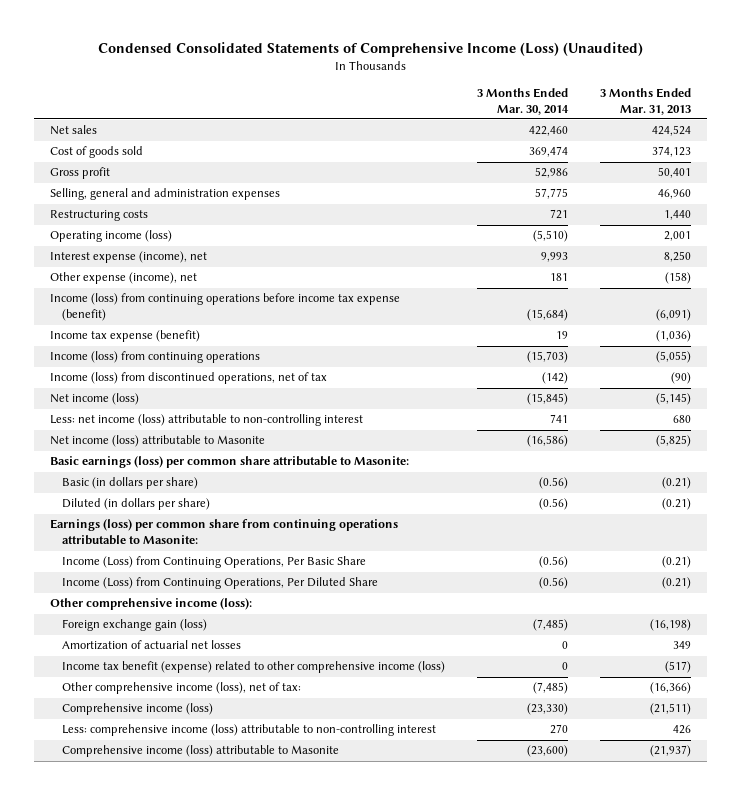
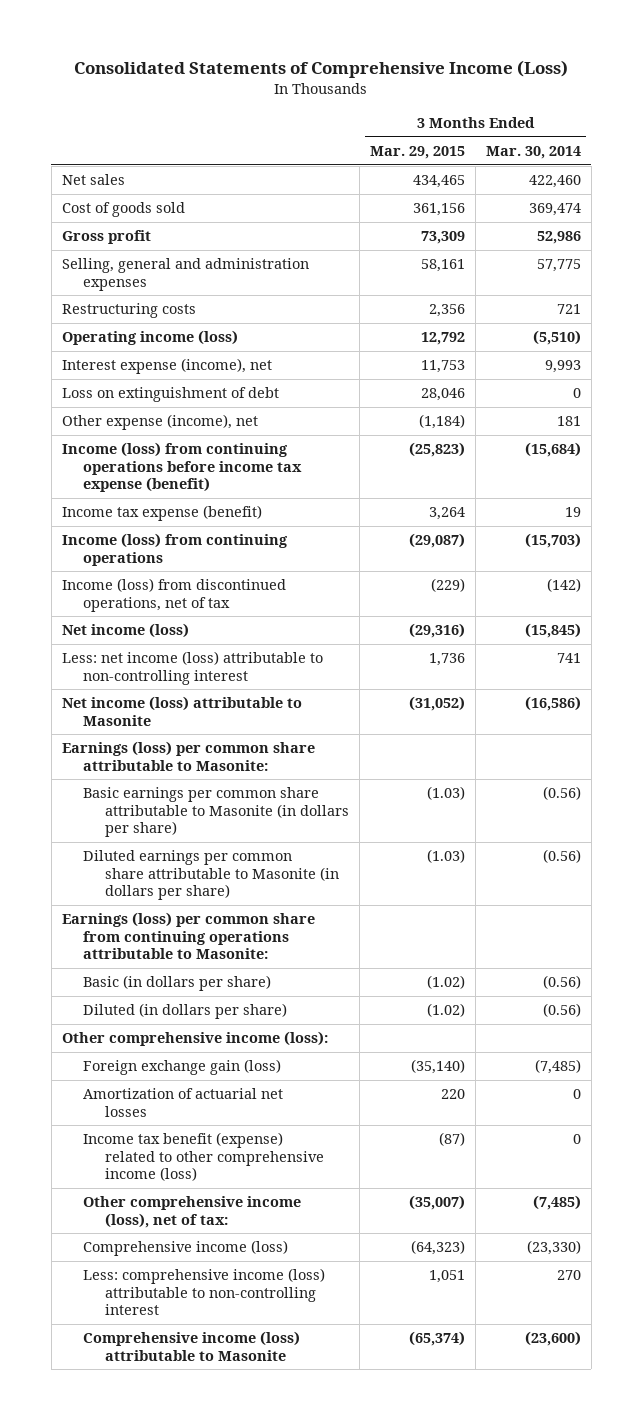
- Condensed Consolidated Statements of Comprehensive Income (Loss) (Unaudited)
+ Consolidated Statements of Comprehensive Income (Loss)
- | 3 Months Ended Mar. 30, 2014 | 3 Months Ended Mar. 31, 2013
+ | 3 Months Ended Mar. 29, 2015 | 3 Months Ended Mar. 30, 2014
+ Loss on extinguishment of debt | 28,046 | 0
- Basic earnings (loss) per common share attributable to Masonite:
+ Earnings (loss) per common share attributable to Masonite:
+ Basic earnings per common share attributable to Masonite (in dollars per share) | (1.03) | (0.56)
+ Diluted earnings per common share attributable to Masonite (in dollars per share) | (1.03) | (0.56)
moved up: Earnings (loss) per common share from continuing operations attributable to Masonite:
- Income (Loss) from Continuing Operations, Per Basic Share | (0.56) | (0.21)
- Income (Loss) from Continuing Operations, Per Diluted Share | (0.56) | (0.21)

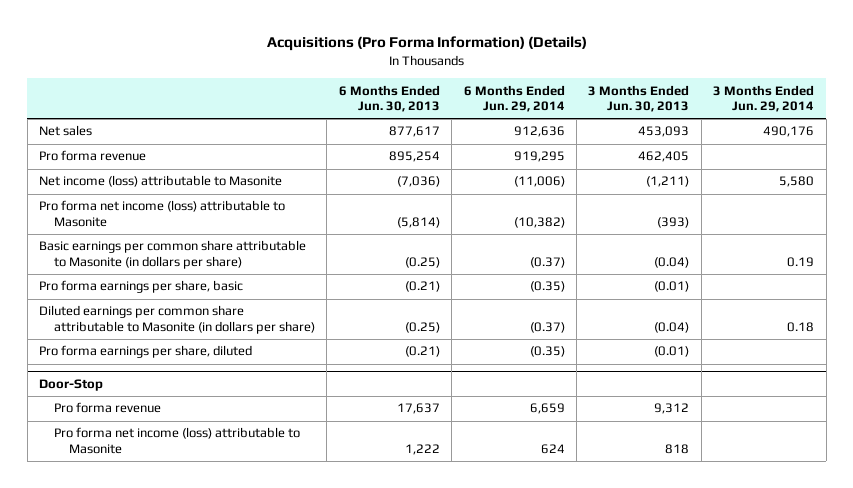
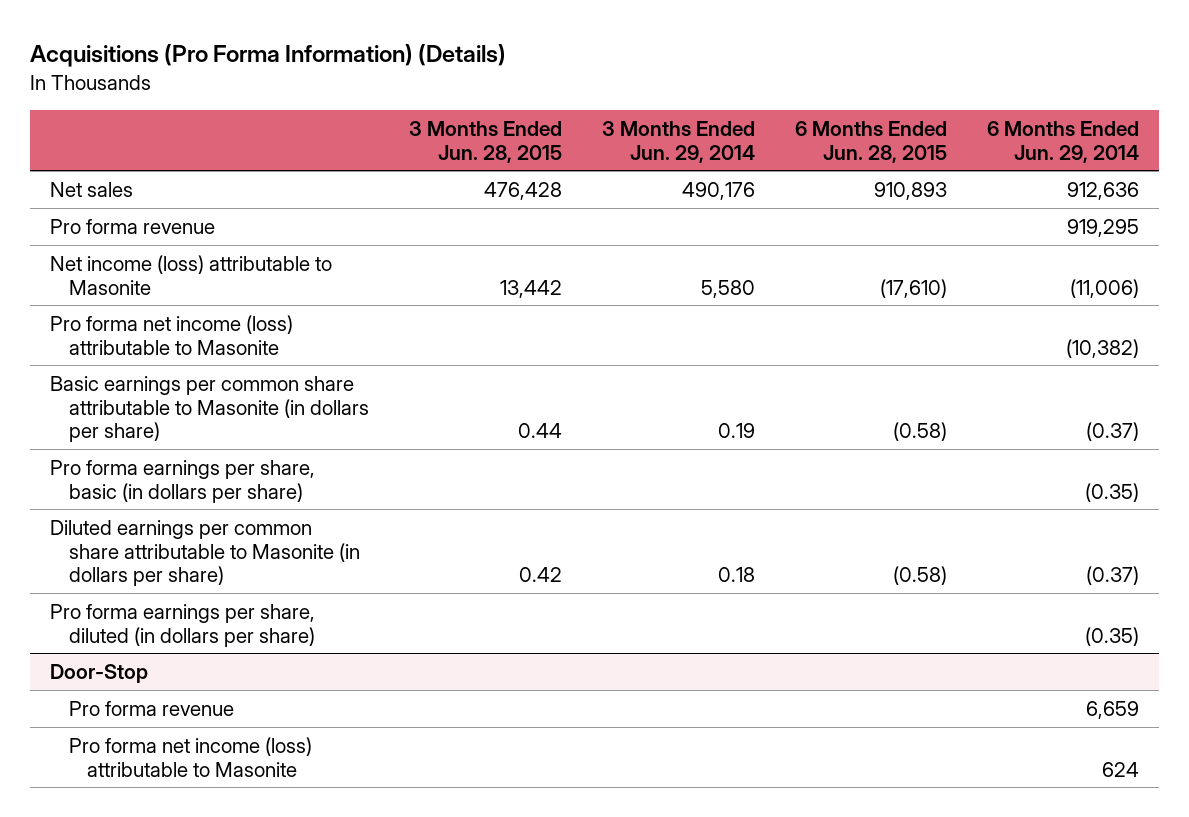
- | 6 Months Ended Jun. 30, 2013 | 6 Months Ended Jun. 29, 2014 | 3 Months Ended Jun. 30, 2013 | 3 Months Ended Jun. 29, 2014
+ | 3 Months Ended Jun. 28, 2015 | 3 Months Ended Jun. 29, 2014 | 6 Months Ended Jun. 28, 2015 | 6 Months Ended Jun. 29, 2014
- Pro forma earnings per share, basic | (0.21) | (0.35) | (0.01) |
+ Pro forma earnings per share, basic (in dollars per share) | | | | (0.35)
- Pro forma earnings per share, diluted | (0.21) | (0.35) | (0.01) |
+ Pro forma earnings per share, diluted (in dollars per share) | | | | (0.35)

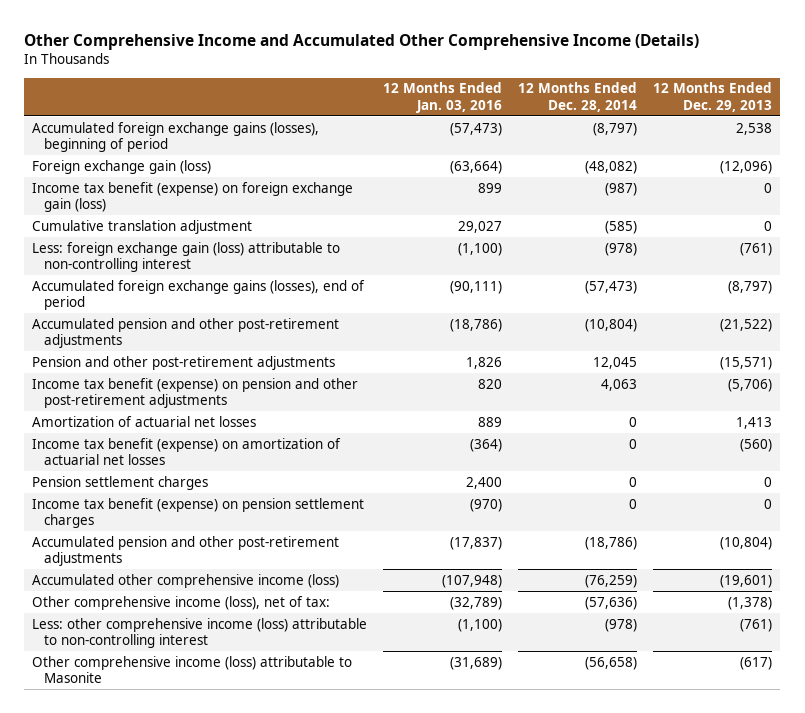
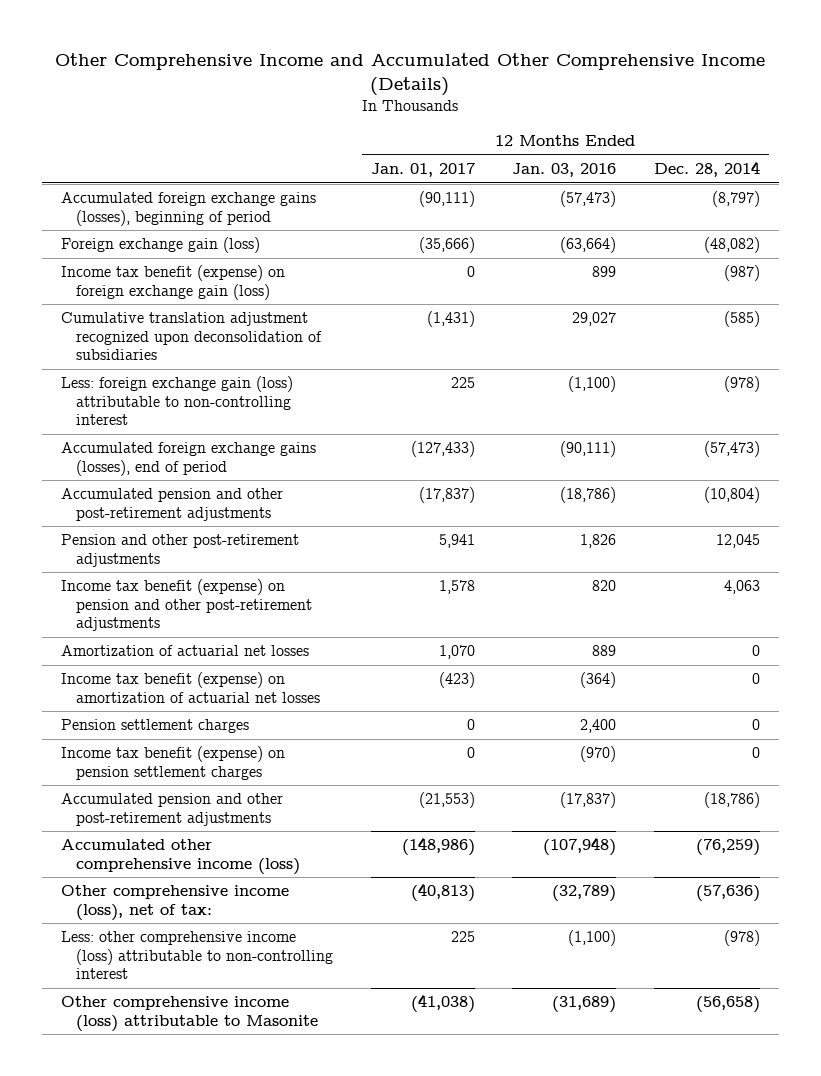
- | 12 Months Ended Jan. 03, 2016 | 12 Months Ended Dec. 28, 2014 | 12 Months Ended Dec. 29, 2013
+ | 12 Months Ended Jan. 01, 2017 | 12 Months Ended Jan. 03, 2016 | 12 Months Ended Dec. 28, 2014
- Cumulative translation adjustment | 29,027 | (585) | 0
+ Cumulative translation adjustment recognized upon deconsolidation of subsidiaries | (1,431) | 29,027 | (585)

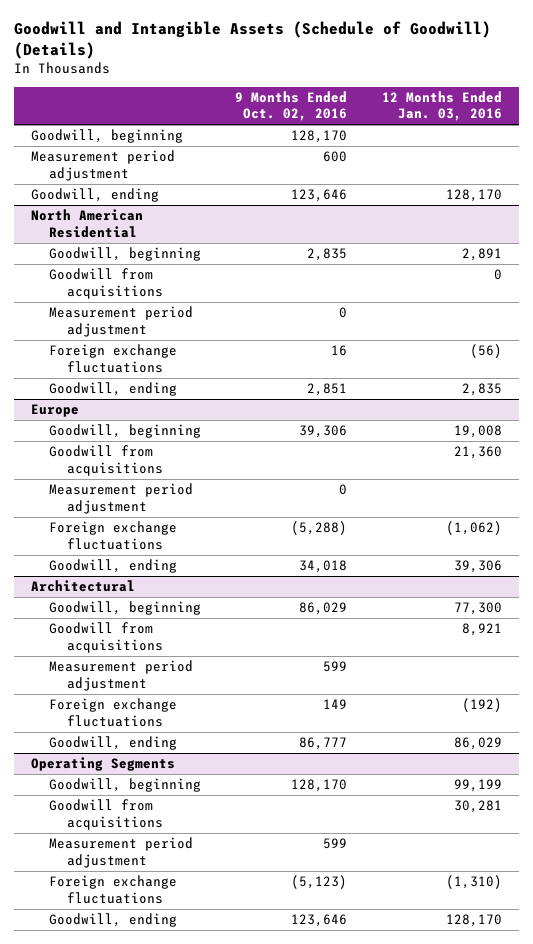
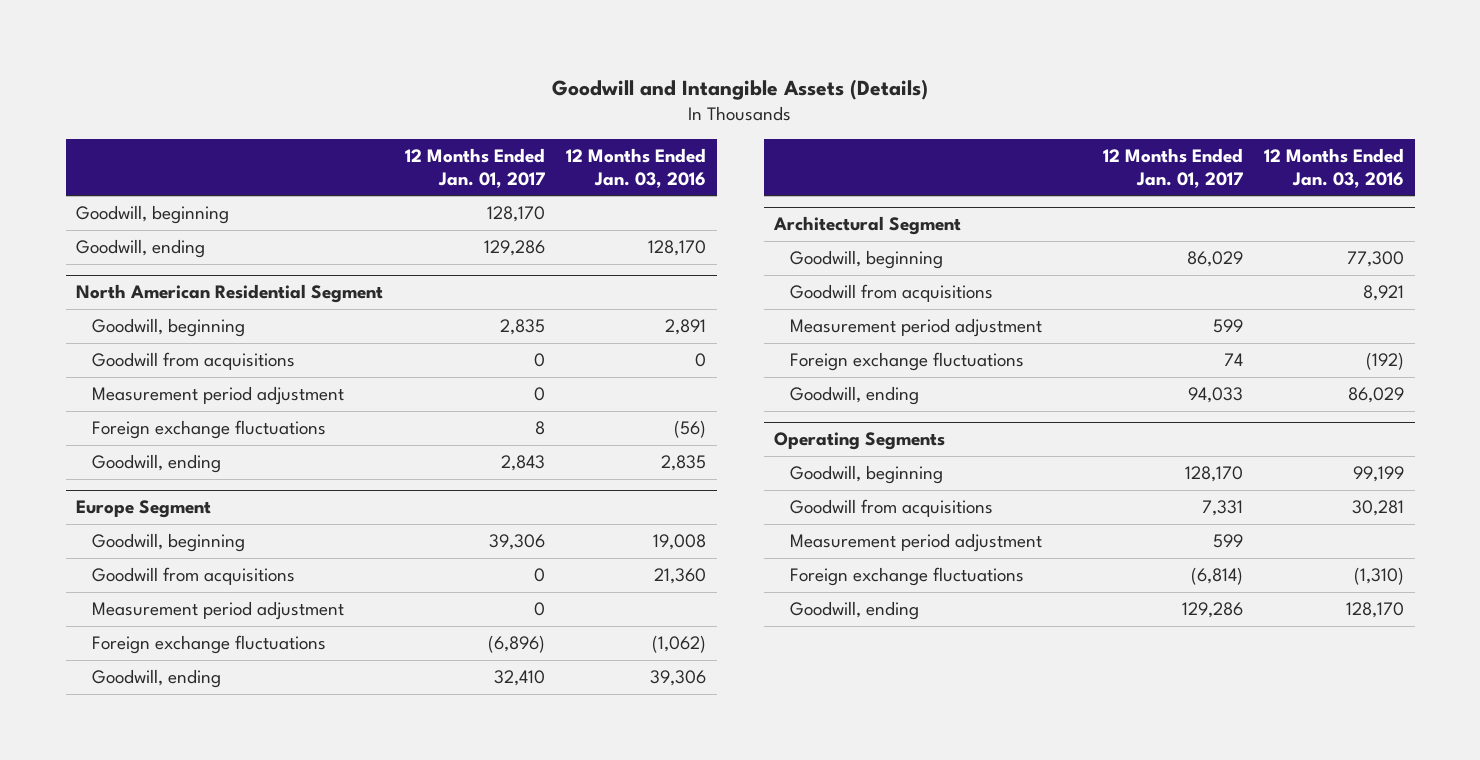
- Goodwill and Intangible Assets (Schedule of Goodwill) (Details)
+ Goodwill and Intangible Assets (Details)
- | 9 Months Ended Oct. 02, 2016 | 12 Months Ended Jan. 03, 2016
+ | 12 Months Ended Jan. 01, 2017 | 12 Months Ended Jan. 03, 2016
- Measurement period adjustment | 600 |
- North American Residential
+ North American Residential Segment
- Europe
+ Europe Segment
- Architectural
+ Architectural Segment

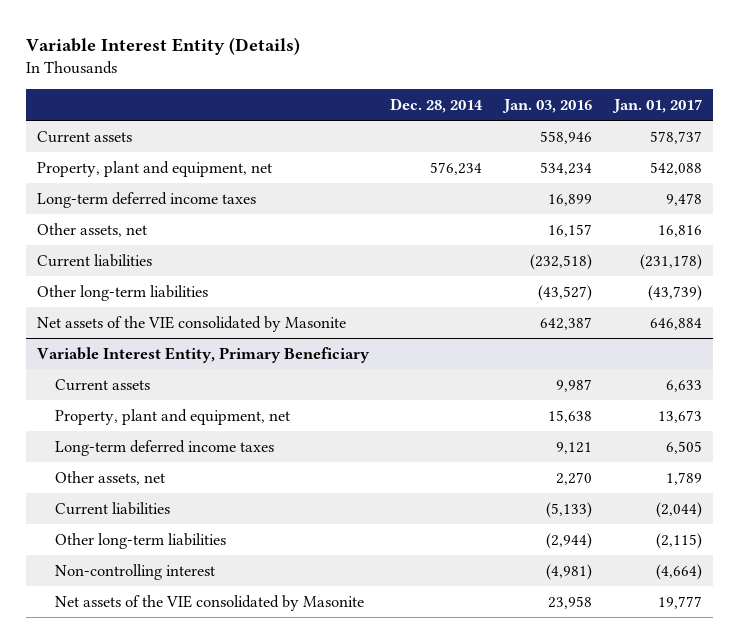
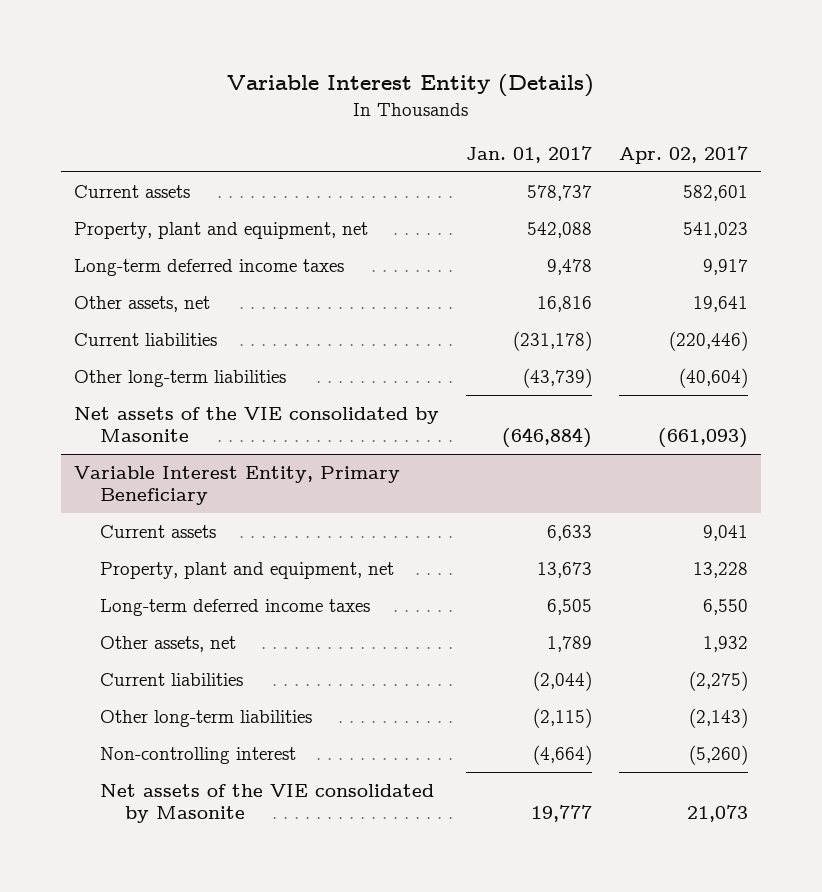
- | Dec. 28, 2014 | Jan. 03, 2016 | Jan. 01, 2017
+ | Jan. 01, 2017 | Apr. 02, 2017
- Net assets of the VIE consolidated by Masonite | | 642,387 | 646,884
+ Net assets of the VIE consolidated by Masonite | (646,884) | (661,093)

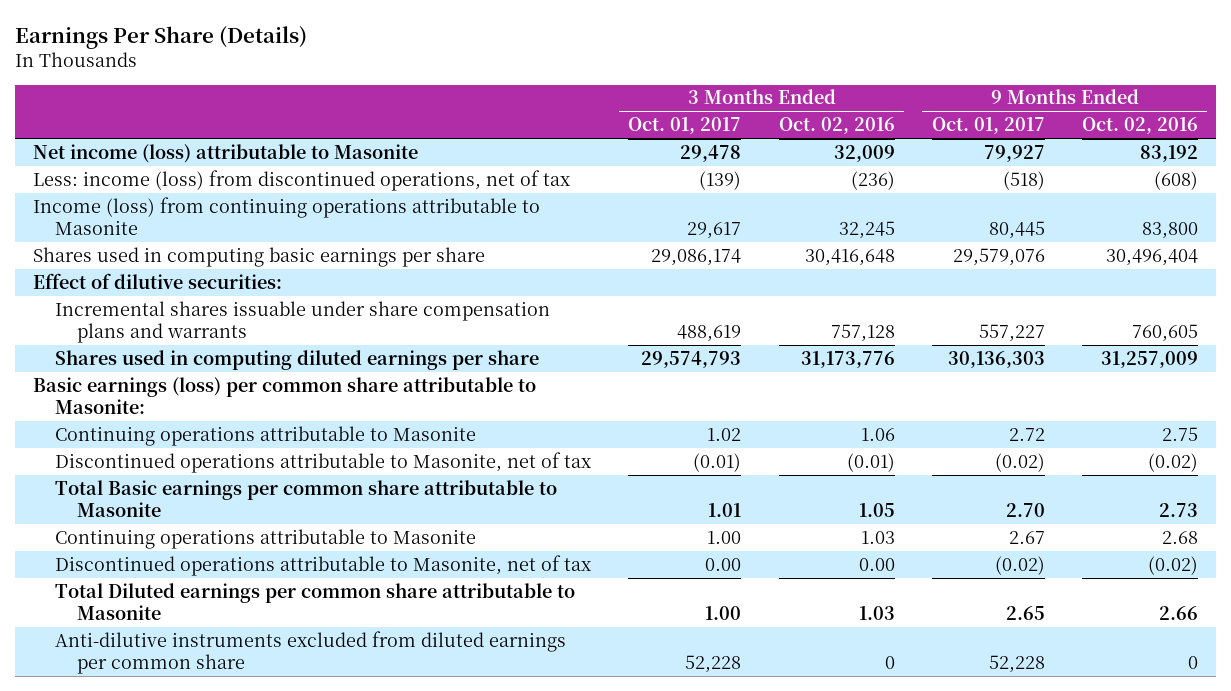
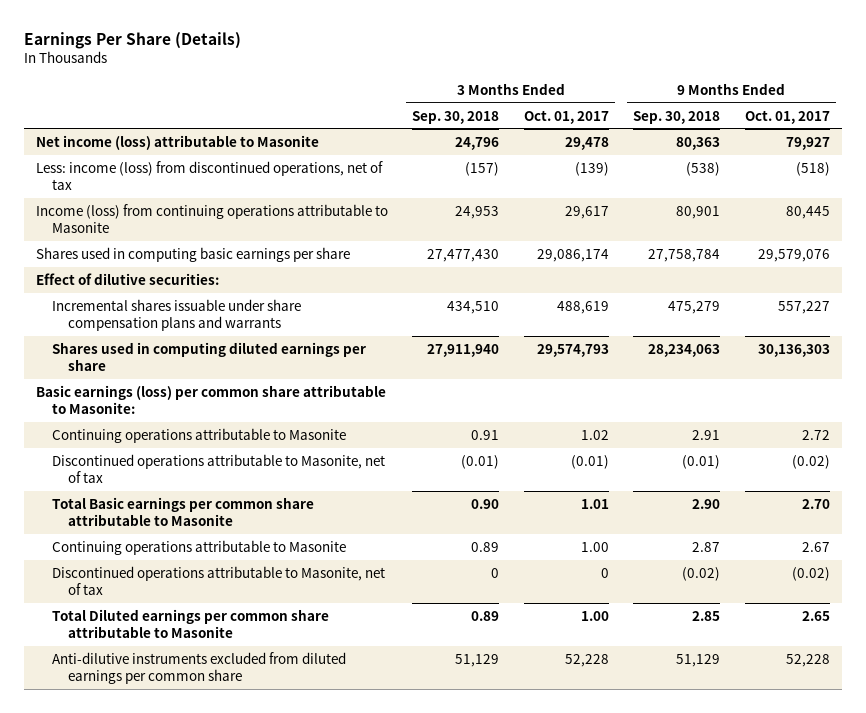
- | 3 Months Ended Oct. 01, 2017 | 3 Months Ended Oct. 02, 2016 | 9 Months Ended Oct. 01, 2017 | 9 Months Ended Oct. 02, 2016
+ | 3 Months Ended Sep. 30, 2018 | 3 Months Ended Oct. 01, 2017 | 9 Months Ended Sep. 30, 2018 | 9 Months Ended Oct. 01, 2017
- Discontinued operations attributable to Masonite, net of tax | 0.00 | 0.00 | (0.02) | (0.02)
+ Discontinued operations attributable to Masonite, net of tax | 0 | 0 | (0.02) | (0.02)

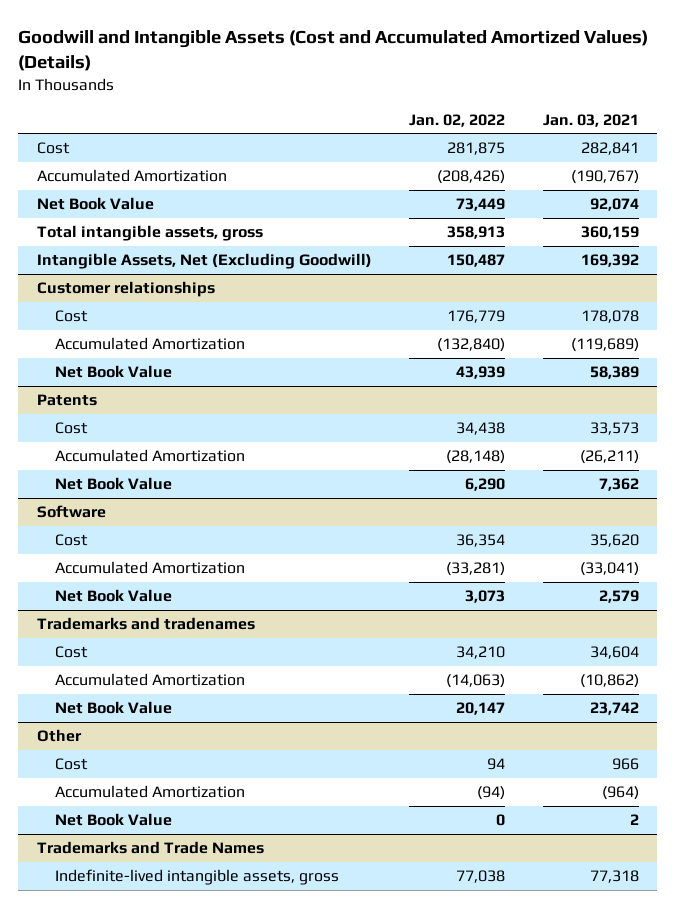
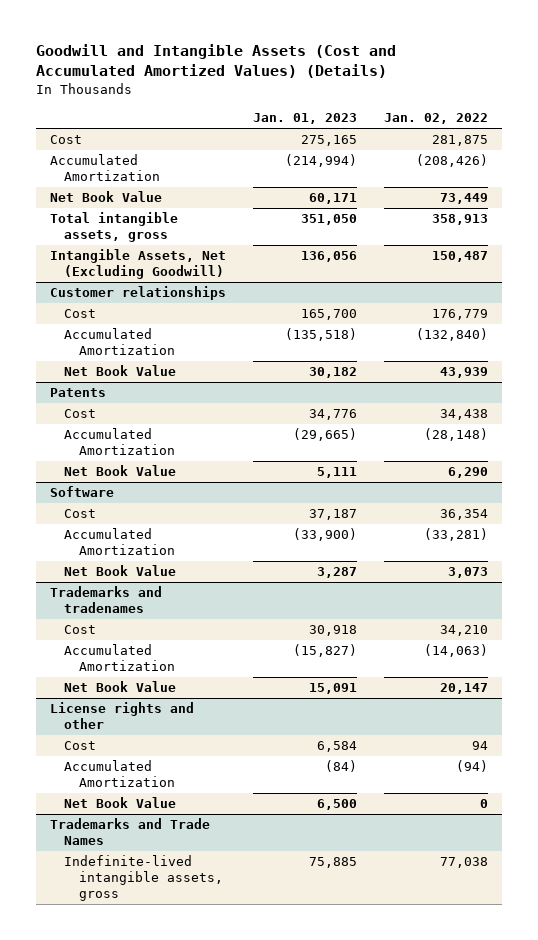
- | Jan. 02, 2022 | Jan. 03, 2021
+ | Jan. 01, 2023 | Jan. 02, 2022
- Other
+ License rights and other

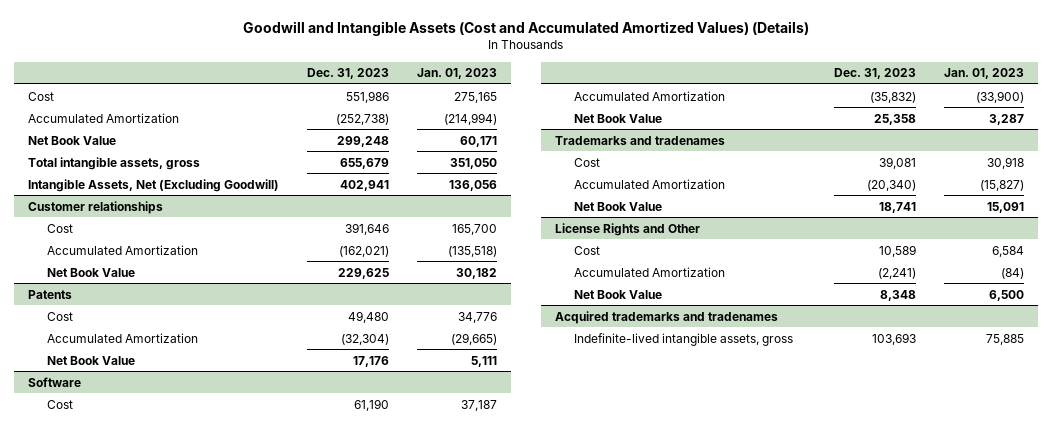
- | Jan. 01, 2023 | Jan. 02, 2022
+ | Dec. 31, 2023 | Jan. 01, 2023
- License rights and other
+ License Rights and Other
- Trademarks and Trade Names
+ Acquired trademarks and tradenames

